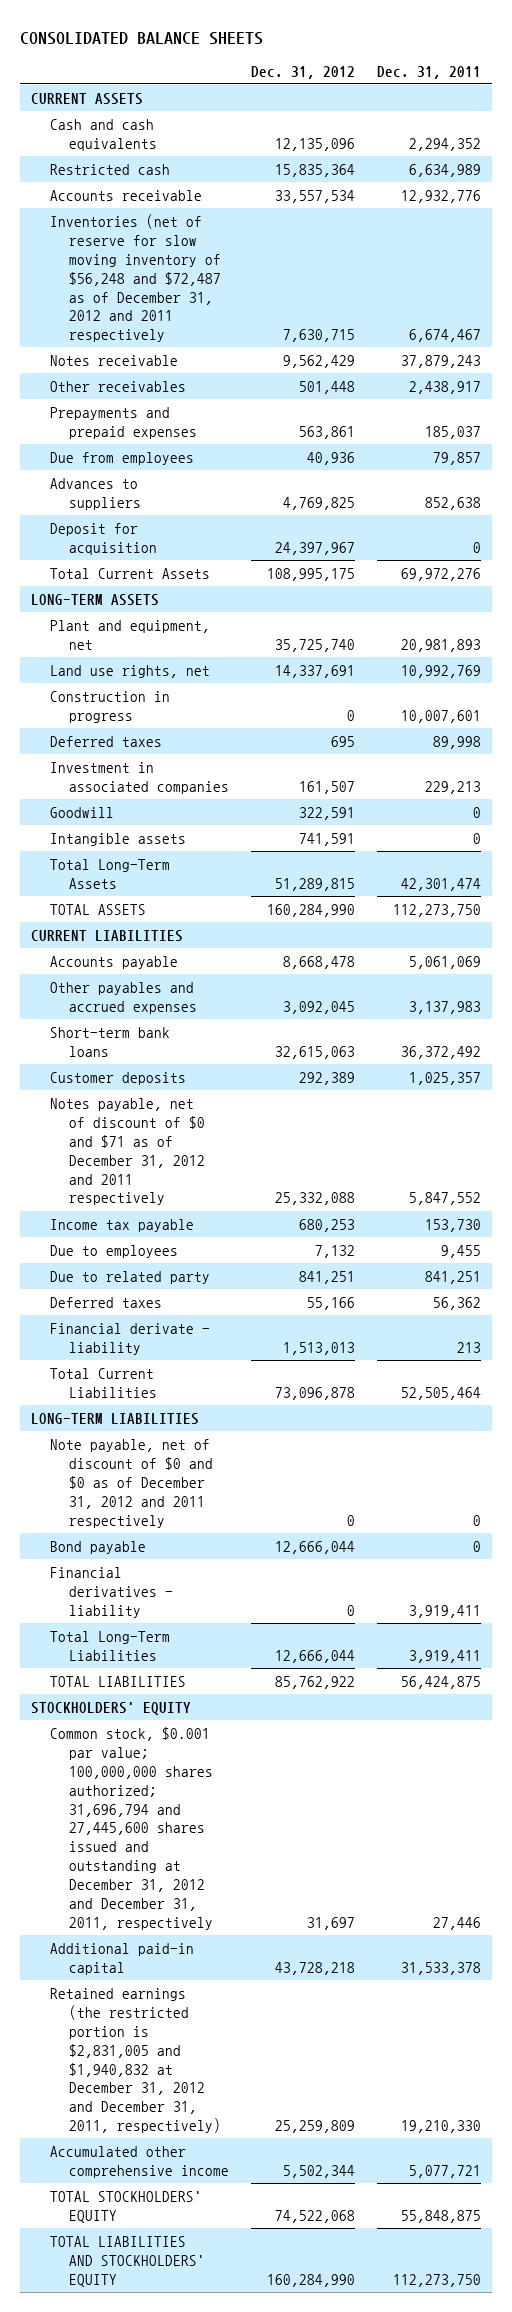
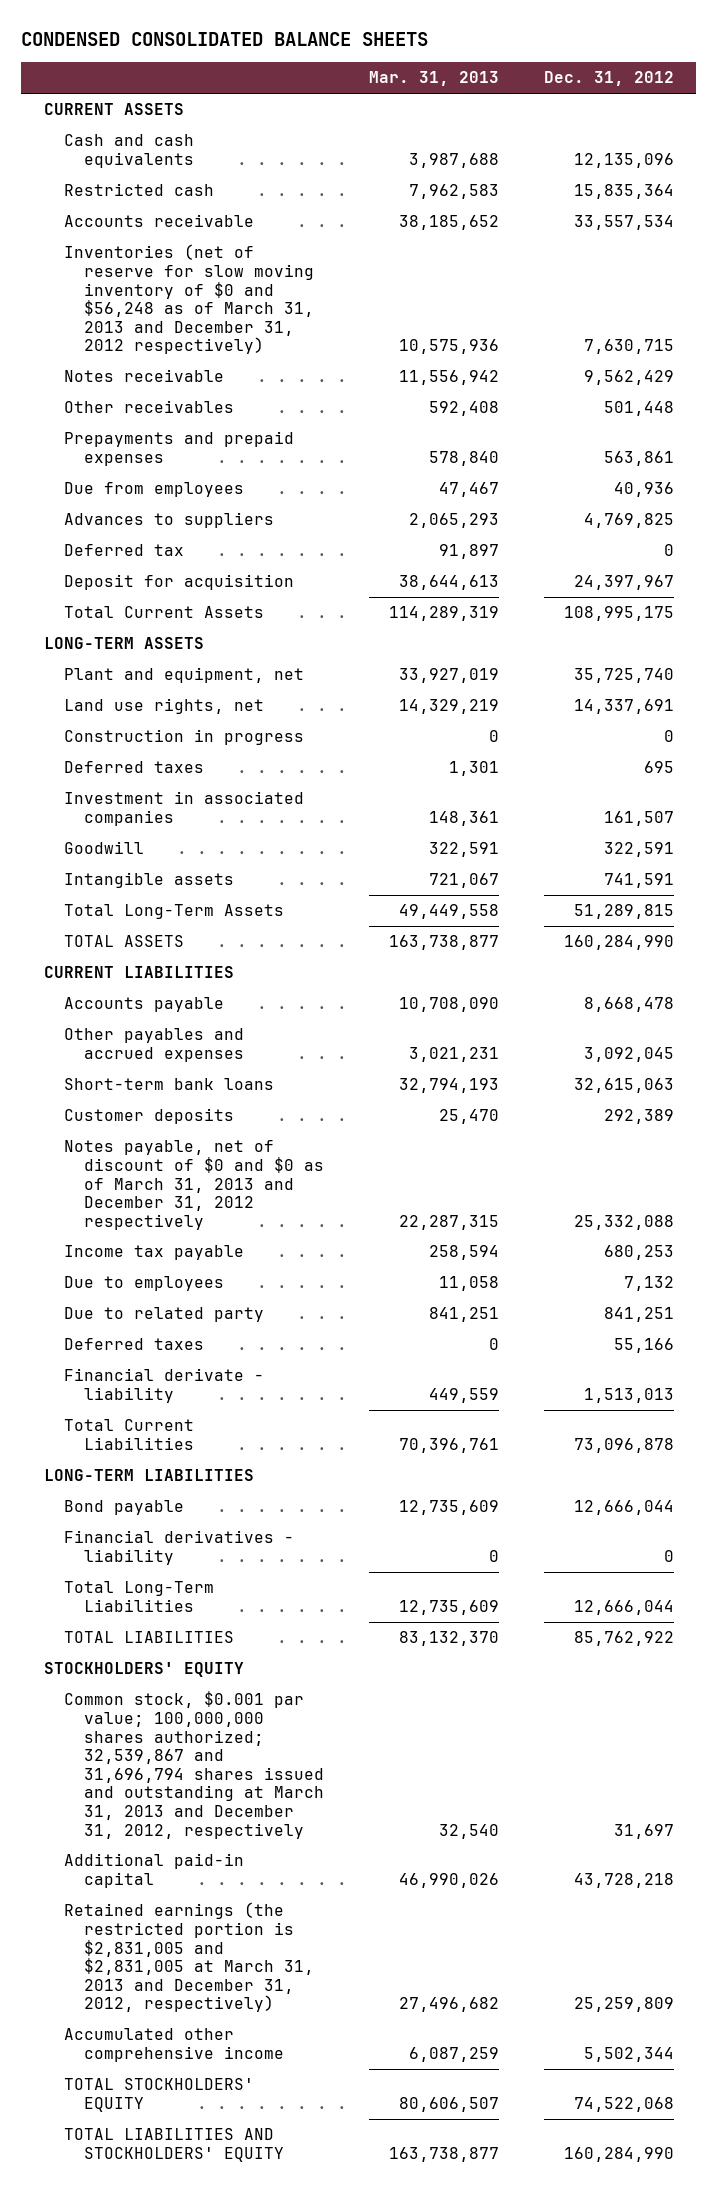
- CONSOLIDATED BALANCE SHEETS
+ CONDENSED CONSOLIDATED BALANCE SHEETS
- | Dec. 31, 2012 | Dec. 31, 2011
+ | Mar. 31, 2013 | Dec. 31, 2012
- Inventories (net of reserve for slow moving inventory of $56,248 and $72,487 as of December 31, 2012 and 2011 respectively | 7,630,715 | 6,674,467
+ Inventories (net of reserve for slow moving inventory of $0 and $56,248 as of March 31, 2013 and December 31, 2012 respectively) | 10,575,936 | 7,630,715
+ Deferred tax | 91,897 | 0
- Notes payable, net of discount of $0 and $71 as of December 31, 2012 and 2011 respectively | 25,332,088 | 5,847,552
+ Notes payable, net of discount of $0 and $0 as of March 31, 2013 and December 31, 2012 respectively | 22,287,315 | 25,332,088
- Note payable, net of discount of $0 and $0 as of December 31, 2012 and 2011 respectively | 0 | 0
- Common stock, $0.001 par value; 100,000,000 shares authorized; 31,696,794 and 27,445,600 shares issued and outstanding at December 31, 2012 and December 31, 2011, respectively | 31,697 | 27,446
+ Common stock, $0.001 par value; 100,000,000 shares authorized; 32,539,867 and 31,696,794 shares issued and outstanding at March 31, 2013 and December 31, 2012, respectively | 32,540 | 31,697
- Retained earnings (the restricted portion is $2,831,005 and $1,940,832 at December 31, 2012 and December 31, 2011, respectively) | 25,259,809 | 19,210,330
+ Retained earnings (the restricted portion is $2,831,005 and $2,831,005 at March 31, 2013 and December 31, 2012, respectively) | 27,496,682 | 25,259,809

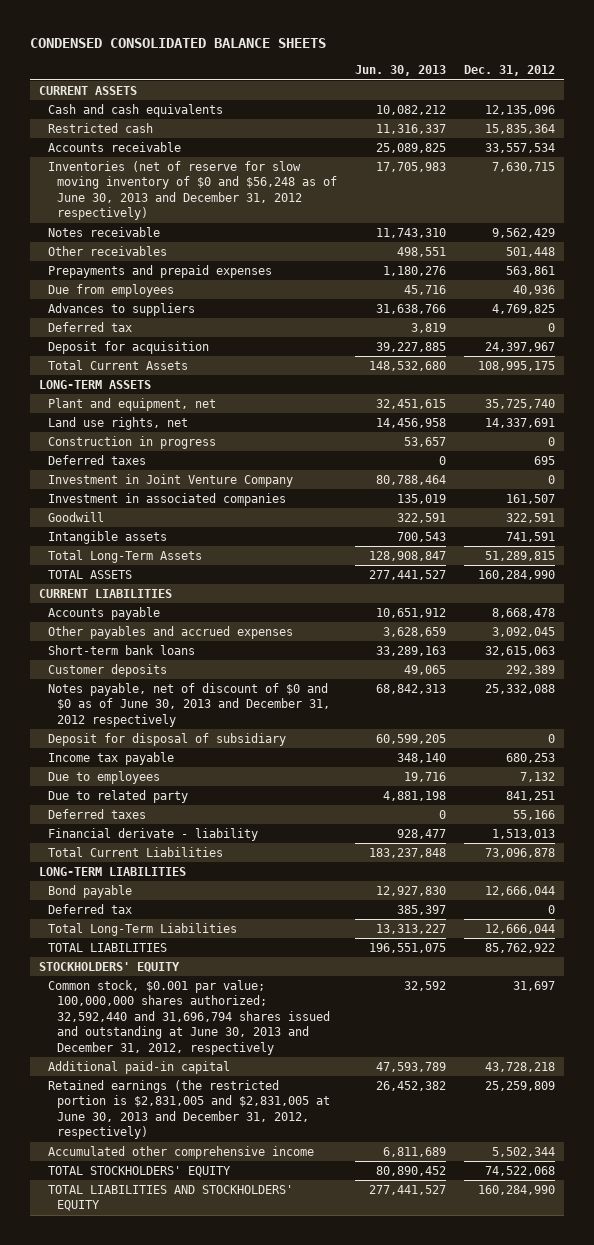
- | Mar. 31, 2013 | Dec. 31, 2012
+ | Jun. 30, 2013 | Dec. 31, 2012
- Inventories (net of reserve for slow moving inventory of $0 and $56,248 as of March 31, 2013 and December 31, 2012 respectively) | 10,575,936 | 7,630,715
+ Inventories (net of reserve for slow moving inventory of $0 and $56,248 as of June 30, 2013 and December 31, 2012 respectively) | 17,705,983 | 7,630,715
+ Investment in Joint Venture Company | 80,788,464 | 0
- Notes payable, net of discount of $0 and $0 as of March 31, 2013 and December 31, 2012 respectively | 22,287,315 | 25,332,088
+ Notes payable, net of discount of $0 and $0 as of June 30, 2013 and December 31, 2012 respectively | 68,842,313 | 25,332,088
+ Deposit for disposal of subsidiary | 60,599,205 | 0
- Financial derivatives - liability | 0 | 0
+ Deferred tax | 385,397 | 0
- Common stock, $0.001 par value; 100,000,000 shares authorized; 32,539,867 and 31,696,794 shares issued and outstanding at March 31, 2013 and December 31, 2012, respectively | 32,540 | 31,697
+ Common stock, $0.001 par value; 100,000,000 shares authorized; 32,592,440 and 31,696,794 shares issued and outstanding at June 30, 2013 and December 31, 2012, respectively | 32,592 | 31,697
- Retained earnings (the restricted portion is $2,831,005 and $2,831,005 at March 31, 2013 and December 31, 2012, respectively) | 27,496,682 | 25,259,809
+ Retained earnings (the restricted portion is $2,831,005 and $2,831,005 at June 30, 2013 and December 31, 2012, respectively) | 26,452,382 | 25,259,809

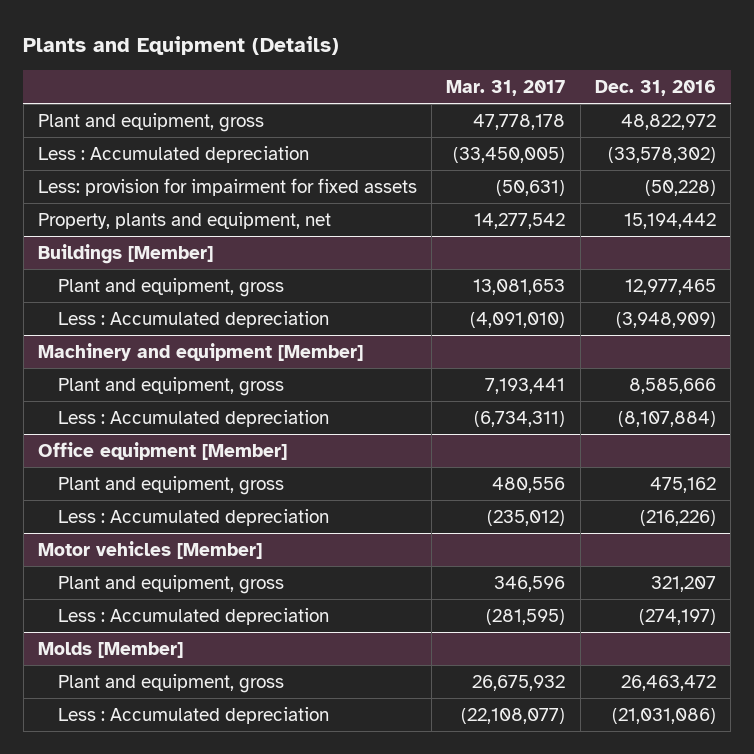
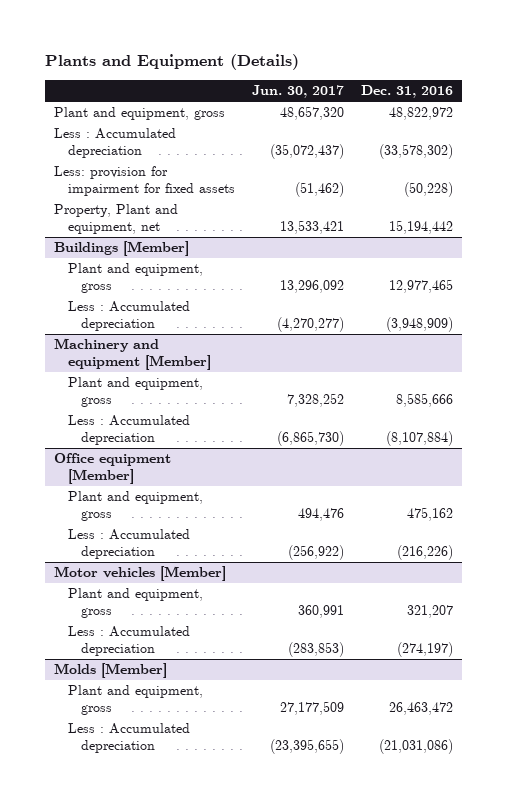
- | Mar. 31, 2017 | Dec. 31, 2016
+ | Jun. 30, 2017 | Dec. 31, 2016
- Property, plants and equipment, net | 14,277,542 | 15,194,442
+ Property, Plant and equipment, net | 13,533,421 | 15,194,442

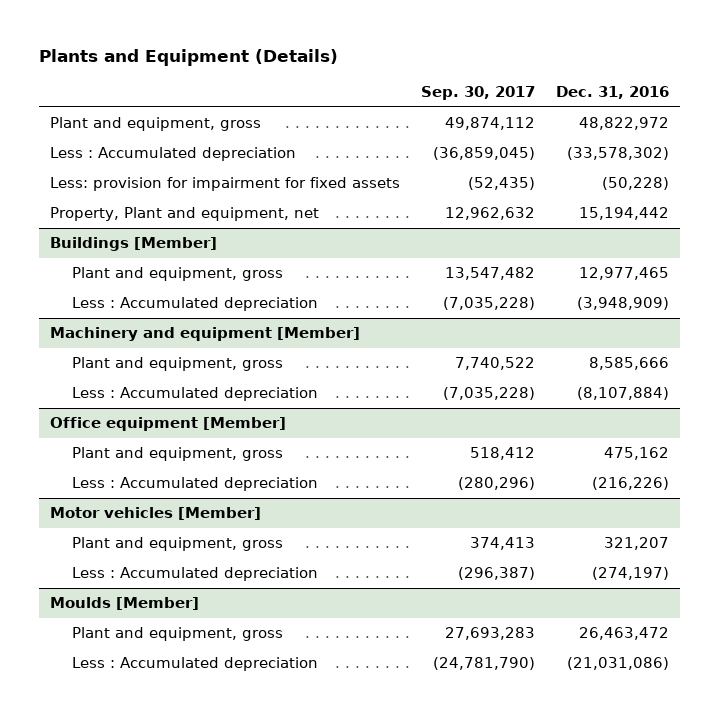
- | Jun. 30, 2017 | Dec. 31, 2016
+ | Sep. 30, 2017 | Dec. 31, 2016
- Molds [Member]
+ Moulds [Member]

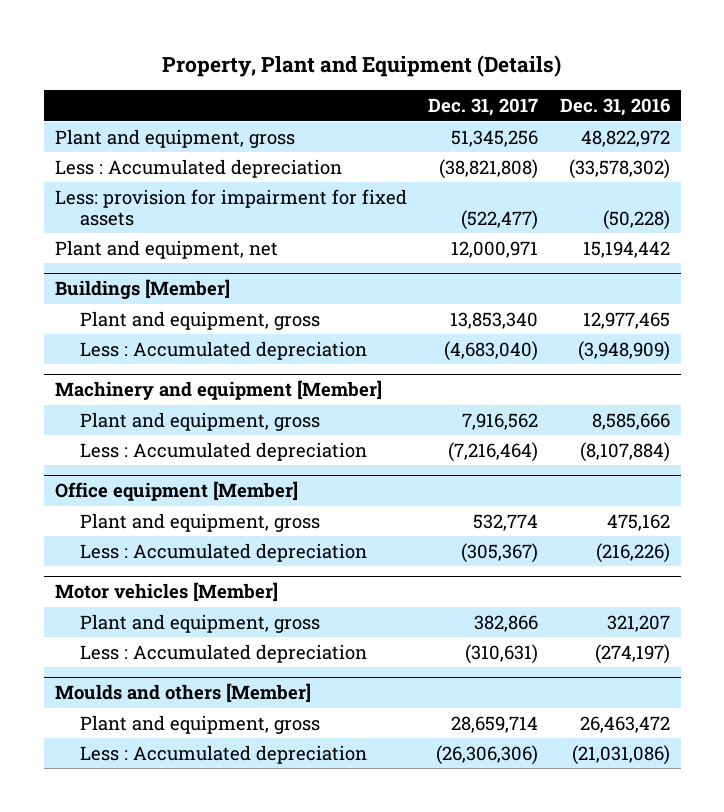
- Plants and Equipment (Details)
+ Property, Plant and Equipment (Details)
- | Sep. 30, 2017 | Dec. 31, 2016
+ | Dec. 31, 2017 | Dec. 31, 2016
- Property, Plant and equipment, net | 12,962,632 | 15,194,442
+ Plant and equipment, net | 12,000,971 | 15,194,442
- Moulds [Member]
+ Moulds and others [Member]

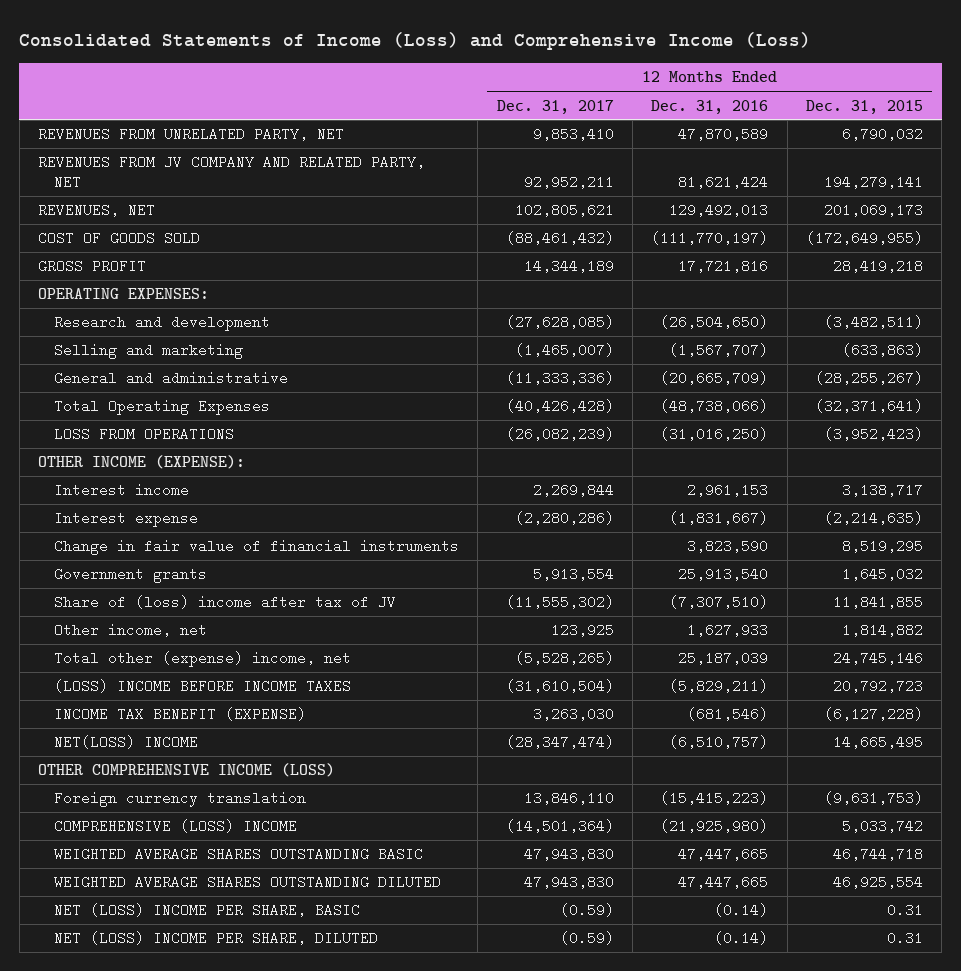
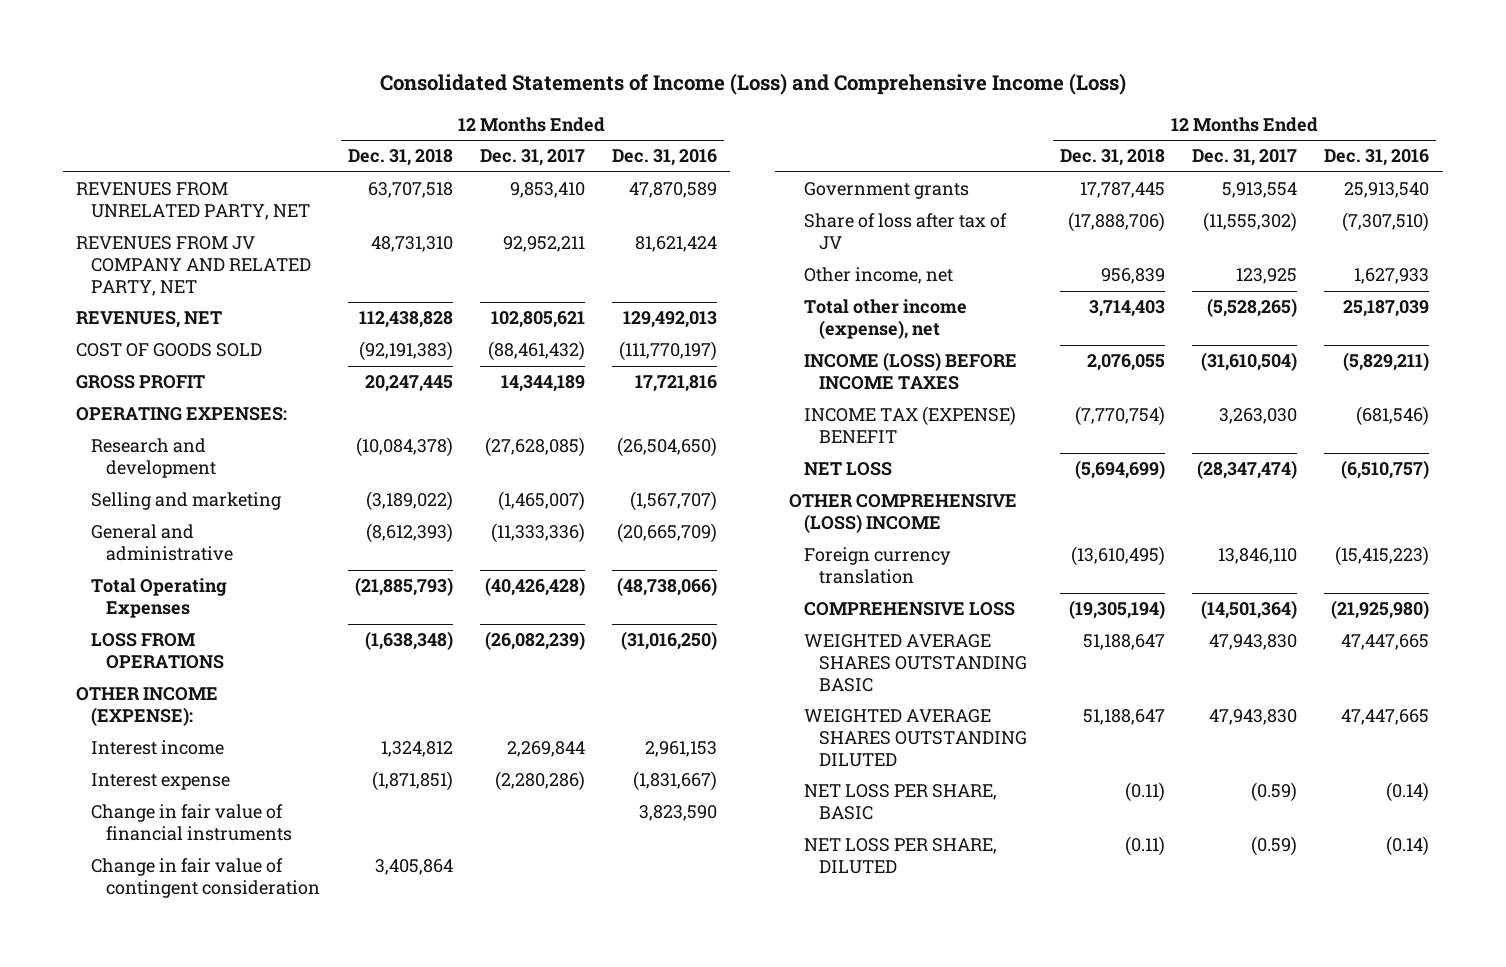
- | 12 Months Ended Dec. 31, 2017 | 12 Months Ended Dec. 31, 2016 | 12 Months Ended Dec. 31, 2015
+ | 12 Months Ended Dec. 31, 2018 | 12 Months Ended Dec. 31, 2017 | 12 Months Ended Dec. 31, 2016
+ Change in fair value of contingent consideration | 3,405,864 | |
- Share of (loss) income after tax of JV | (11,555,302) | (7,307,510) | 11,841,855
+ Share of loss after tax of JV | (17,888,706) | (11,555,302) | (7,307,510)
- Total other (expense) income, net | (5,528,265) | 25,187,039 | 24,745,146
- (LOSS) INCOME BEFORE INCOME TAXES | (31,610,504) | (5,829,211) | 20,792,723
- INCOME TAX BENEFIT (EXPENSE) | 3,263,030 | (681,546) | (6,127,228)
- NET(LOSS) INCOME | (28,347,474) | (6,510,757) | 14,665,495
- OTHER COMPREHENSIVE INCOME (LOSS)
+ Total other income (expense), net | 3,714,403 | (5,528,265) | 25,187,039
+ INCOME (LOSS) BEFORE INCOME TAXES | 2,076,055 | (31,610,504) | (5,829,211)
+ INCOME TAX (EXPENSE) BENEFIT | (7,770,754) | 3,263,030 | (681,546)
+ NET LOSS | (5,694,699) | (28,347,474) | (6,510,757)
+ OTHER COMPREHENSIVE (LOSS) INCOME
- COMPREHENSIVE (LOSS) INCOME | (14,501,364) | (21,925,980) | 5,033,742
+ COMPREHENSIVE LOSS | (19,305,194) | (14,501,364) | (21,925,980)
- NET (LOSS) INCOME PER SHARE, BASIC | (0.59) | (0.14) | 0.31
- NET (LOSS) INCOME PER SHARE, DILUTED | (0.59) | (0.14) | 0.31
+ NET LOSS PER SHARE, BASIC | (0.11) | (0.59) | (0.14)
+ NET LOSS PER SHARE, DILUTED | (0.11) | (0.59) | (0.14)

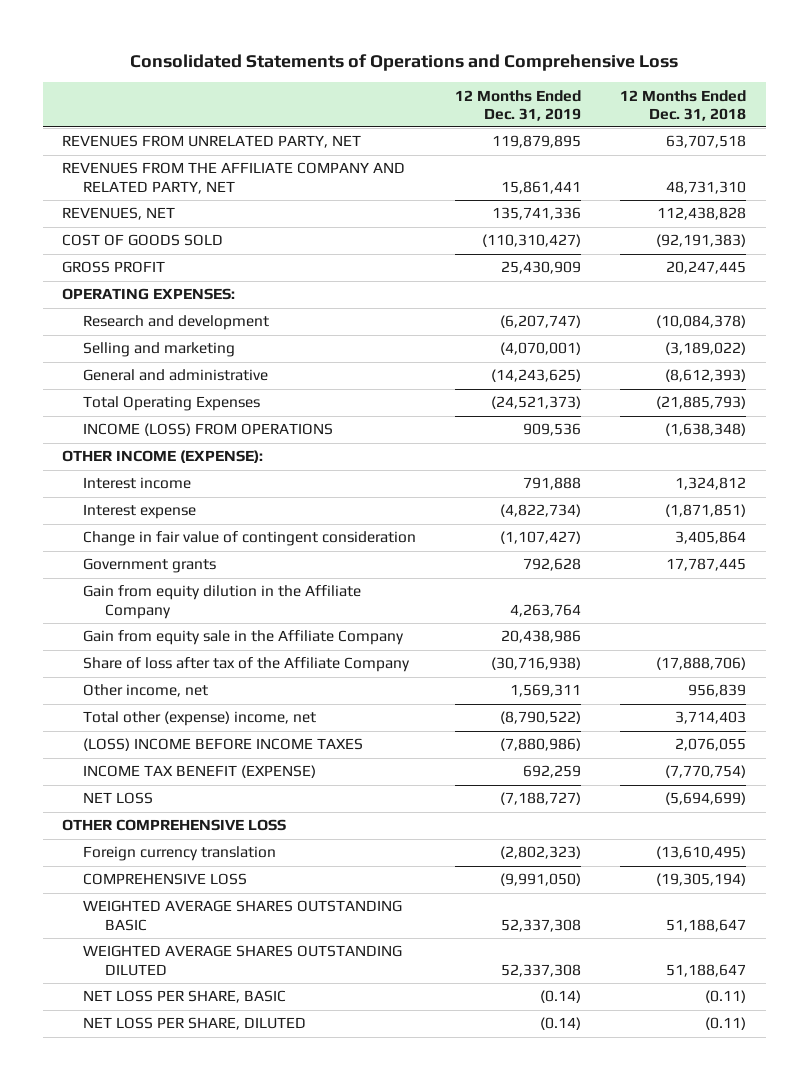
- Consolidated Statements of Income (Loss) and Comprehensive Income (Loss)
+ Consolidated Statements of Operations and Comprehensive Loss
- | 12 Months Ended Dec. 31, 2018 | 12 Months Ended Dec. 31, 2017 | 12 Months Ended Dec. 31, 2016
+ | 12 Months Ended Dec. 31, 2019 | 12 Months Ended Dec. 31, 2018
- REVENUES FROM JV COMPANY AND RELATED PARTY, NET | 48,731,310 | 92,952,211 | 81,621,424
+ REVENUES FROM THE AFFILIATE COMPANY AND RELATED PARTY, NET | 15,861,441 | 48,731,310
- LOSS FROM OPERATIONS | (1,638,348) | (26,082,239) | (31,016,250)
+ INCOME (LOSS) FROM OPERATIONS | 909,536 | (1,638,348)
- Change in fair value of financial instruments | | | 3,823,590
- Share of loss after tax of JV | (17,888,706) | (11,555,302) | (7,307,510)
+ Gain from equity dilution in the Affiliate Company | 4,263,764 |
+ Gain from equity sale in the Affiliate Company | 20,438,986 |
+ Share of loss after tax of the Affiliate Company | (30,716,938) | (17,888,706)
- Total other income (expense), net | 3,714,403 | (5,528,265) | 25,187,039
- INCOME (LOSS) BEFORE INCOME TAXES | 2,076,055 | (31,610,504) | (5,829,211)
- INCOME TAX (EXPENSE) BENEFIT | (7,770,754) | 3,263,030 | (681,546)
+ Total other (expense) income, net | (8,790,522) | 3,714,403
+ (LOSS) INCOME BEFORE INCOME TAXES | (7,880,986) | 2,076,055
+ INCOME TAX BENEFIT (EXPENSE) | 692,259 | (7,770,754)
- OTHER COMPREHENSIVE (LOSS) INCOME
+ OTHER COMPREHENSIVE LOSS

